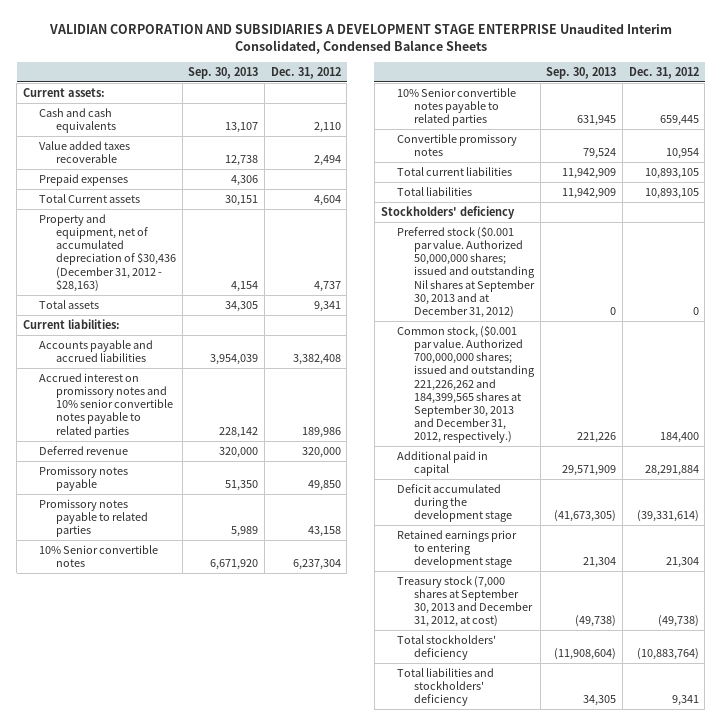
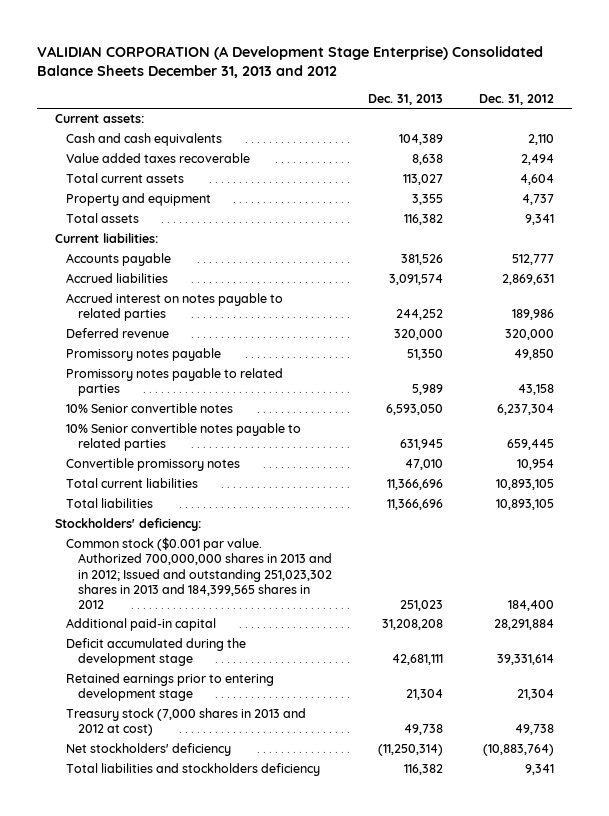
- VALIDIAN CORPORATION AND SUBSIDIARIES A DEVELOPMENT STAGE ENTERPRISE Unaudited Interim Consolidated, Condensed Balance Sheets
+ VALIDIAN CORPORATION (A Development Stage Enterprise) Consolidated Balance Sheets December 31, 2013 and 2012
- | Sep. 30, 2013 | Dec. 31, 2012
+ | Dec. 31, 2013 | Dec. 31, 2012
- Prepaid expenses | 4,306 |
- Total Current assets | 30,151 | 4,604
- Property and equipment, net of accumulated depreciation of $30,436 (December 31, 2012 - $28,163) | 4,154 | 4,737
+ Total current assets | 113,027 | 4,604
+ Property and equipment | 3,355 | 4,737
- Accounts payable and accrued liabilities | 3,954,039 | 3,382,408
- Accrued interest on promissory notes and 10% senior convertible notes payable to related parties | 228,142 | 189,986
+ Accounts payable | 381,526 | 512,777
+ Accrued liabilities | 3,091,574 | 2,869,631
+ Accrued interest on notes payable to related parties | 244,252 | 189,986
- Stockholders' deficiency
- Preferred stock ($0.001 par value. Authorized 50,000,000 shares; issued and outstanding Nil shares at September 30, 2013 and at December 31, 2012) | 0 | 0
- Common stock, ($0.001 par value. Authorized 700,000,000 shares; issued and outstanding 221,226,262 and 184,399,565 shares at September 30, 2013 and December 31, 2012, respectively.) | 221,226 | 184,400
- Additional paid in capital | 29,571,909 | 28,291,884
- Deficit accumulated during the development stage | (41,673,305) | (39,331,614)
+ Stockholders' deficiency:
+ Common stock ($0.001 par value. Authorized 700,000,000 shares in 2013 and in 2012; Issued and outstanding 251,023,302 shares in 2013 and 184,399,565 shares in 2012 | 251,023 | 184,400
+ Additional paid-in capital | 31,208,208 | 28,291,884
+ Deficit accumulated during the development stage | 42,681,111 | 39,331,614
- Treasury stock (7,000 shares at September 30, 2013 and December 31, 2012, at cost) | (49,738) | (49,738)
- Total stockholders' deficiency | (11,908,604) | (10,883,764)
- Total liabilities and stockholders' deficiency | 34,305 | 9,341
+ Treasury stock (7,000 shares in 2013 and 2012 at cost) | 49,738 | 49,738
+ Net stockholders' deficiency | (11,250,314) | (10,883,764)
+ Total liabilities and stockholders deficiency | 116,382 | 9,341

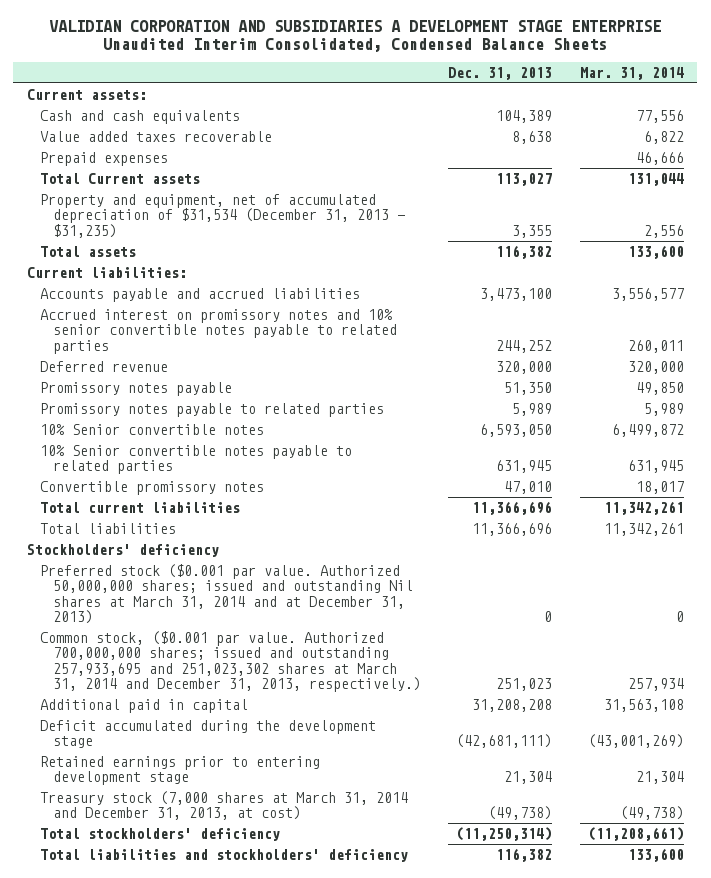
- VALIDIAN CORPORATION (A Development Stage Enterprise) Consolidated Balance Sheets December 31, 2013 and 2012
+ VALIDIAN CORPORATION AND SUBSIDIARIES A DEVELOPMENT STAGE ENTERPRISE Unaudited Interim Consolidated, Condensed Balance Sheets
- | Dec. 31, 2013 | Dec. 31, 2012
+ | Dec. 31, 2013 | Mar. 31, 2014
- Total current assets | 113,027 | 4,604
- Property and equipment | 3,355 | 4,737
+ Prepaid expenses | | 46,666
+ Total Current assets | 113,027 | 131,044
+ Property and equipment, net of accumulated depreciation of $31,534 (December 31, 2013 - $31,235) | 3,355 | 2,556
- Accounts payable | 381,526 | 512,777
- Accrued liabilities | 3,091,574 | 2,869,631
- Accrued interest on notes payable to related parties | 244,252 | 189,986
+ Accounts payable and accrued liabilities | 3,473,100 | 3,556,577
+ Accrued interest on promissory notes and 10% senior convertible notes payable to related parties | 244,252 | 260,011
- Stockholders' deficiency:
- Common stock ($0.001 par value. Authorized 700,000,000 shares in 2013 and in 2012; Issued and outstanding 251,023,302 shares in 2013 and 184,399,565 shares in 2012 | 251,023 | 184,400
- Additional paid-in capital | 31,208,208 | 28,291,884
- Deficit accumulated during the development stage | 42,681,111 | 39,331,614
+ Stockholders' deficiency
+ Preferred stock ($0.001 par value. Authorized 50,000,000 shares; issued and outstanding Nil shares at March 31, 2014 and at December 31, 2013) | 0 | 0
+ Common stock, ($0.001 par value. Authorized 700,000,000 shares; issued and outstanding 257,933,695 and 251,023,302 shares at March 31, 2014 and December 31, 2013, respectively.) | 251,023 | 257,934
+ Additional paid in capital | 31,208,208 | 31,563,108
+ Deficit accumulated during the development stage | (42,681,111) | (43,001,269)
- Treasury stock (7,000 shares in 2013 and 2012 at cost) | 49,738 | 49,738
- Net stockholders' deficiency | (11,250,314) | (10,883,764)
- Total liabilities and stockholders deficiency | 116,382 | 9,341
+ Treasury stock (7,000 shares at March 31, 2014 and December 31, 2013, at cost) | (49,738) | (49,738)
+ Total stockholders' deficiency | (11,250,314) | (11,208,661)
+ Total liabilities and stockholders' deficiency | 116,382 | 133,600

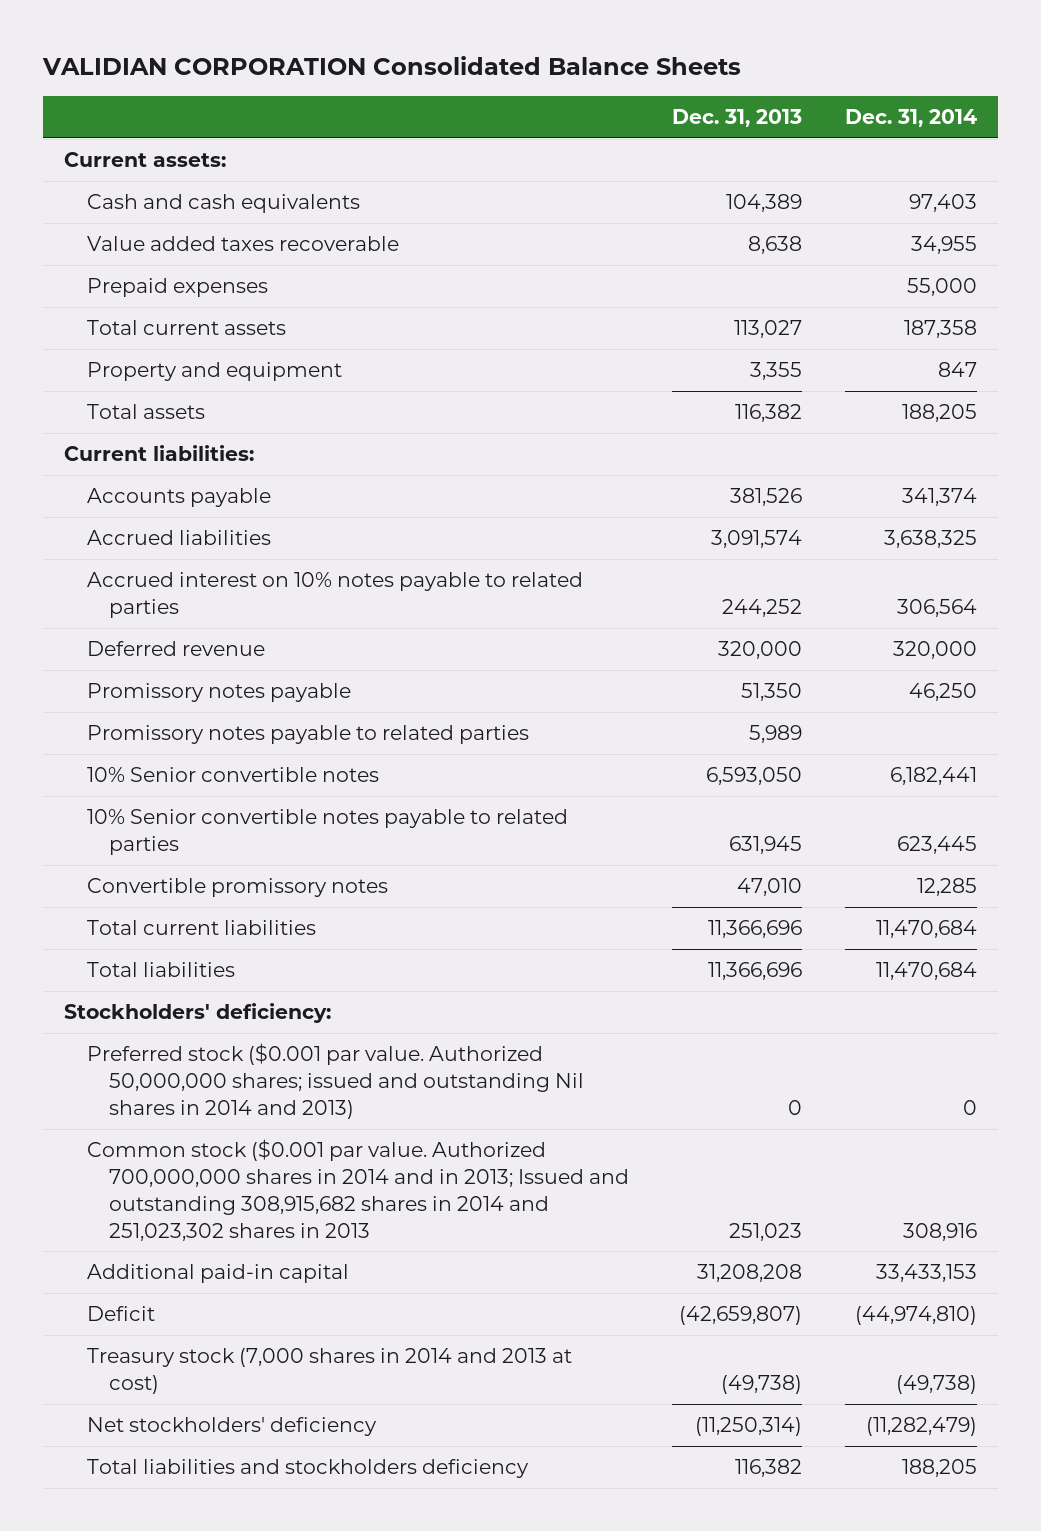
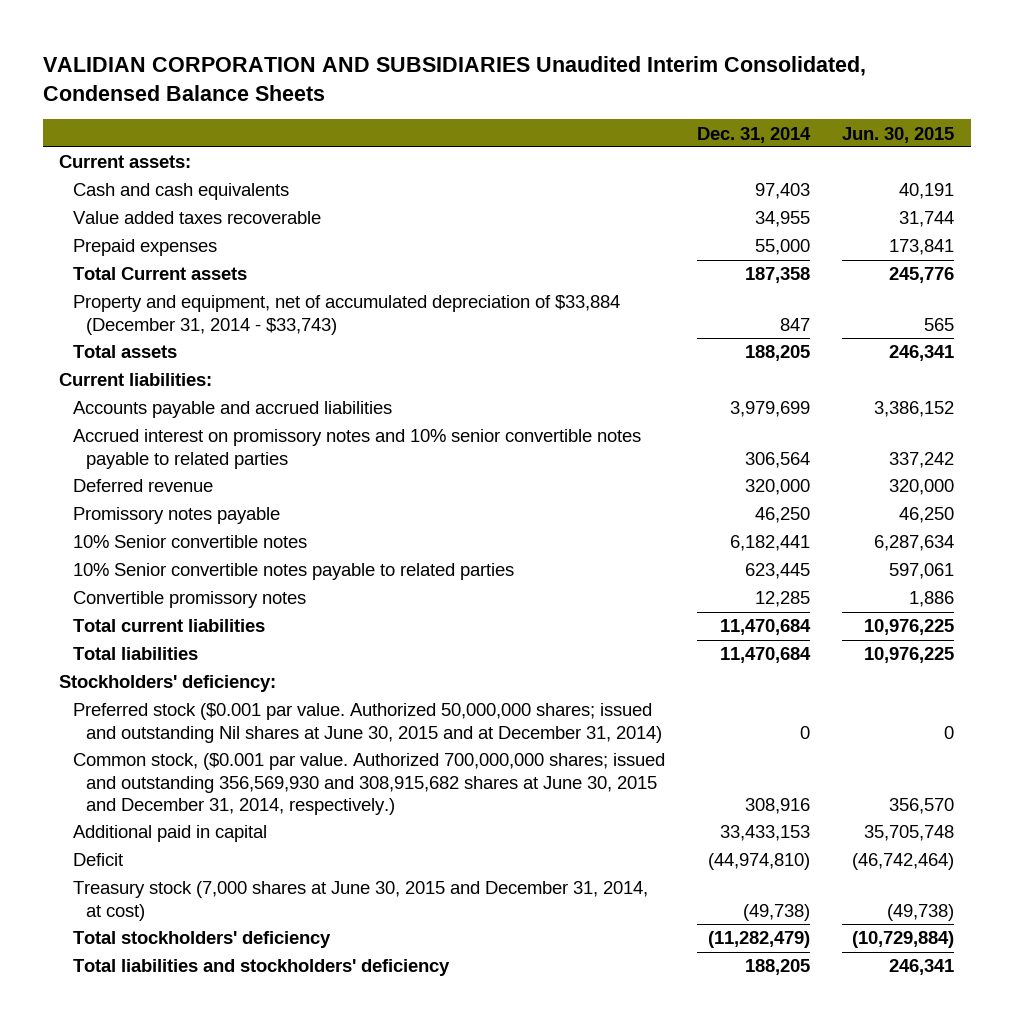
- VALIDIAN CORPORATION Consolidated Balance Sheets
+ VALIDIAN CORPORATION AND SUBSIDIARIES Unaudited Interim Consolidated, Condensed Balance Sheets
- | Dec. 31, 2013 | Dec. 31, 2014
+ | Dec. 31, 2014 | Jun. 30, 2015
- Total current assets | 113,027 | 187,358
- Property and equipment | 3,355 | 847
+ Total Current assets | 187,358 | 245,776
+ Property and equipment, net of accumulated depreciation of $33,884 (December 31, 2014 - $33,743) | 847 | 565
- Accounts payable | 381,526 | 341,374
- Accrued liabilities | 3,091,574 | 3,638,325
- Accrued interest on 10% notes payable to related parties | 244,252 | 306,564
+ Accounts payable and accrued liabilities | 3,979,699 | 3,386,152
+ Accrued interest on promissory notes and 10% senior convertible notes payable to related parties | 306,564 | 337,242
- Promissory notes payable to related parties | 5,989 |
- Preferred stock ($0.001 par value. Authorized 50,000,000 shares; issued and outstanding Nil shares in 2014 and 2013) | 0 | 0
- Common stock ($0.001 par value. Authorized 700,000,000 shares in 2014 and in 2013; Issued and outstanding 308,915,682 shares in 2014 and 251,023,302 shares in 2013 | 251,023 | 308,916
- Additional paid-in capital | 31,208,208 | 33,433,153
+ Preferred stock ($0.001 par value. Authorized 50,000,000 shares; issued and outstanding Nil shares at June 30, 2015 and at December 31, 2014) | 0 | 0
+ Common stock, ($0.001 par value. Authorized 700,000,000 shares; issued and outstanding 356,569,930 and 308,915,682 shares at June 30, 2015 and December 31, 2014, respectively.) | 308,916 | 356,570
+ Additional paid in capital | 33,433,153 | 35,705,748
- Treasury stock (7,000 shares in 2014 and 2013 at cost) | (49,738) | (49,738)
- Net stockholders' deficiency | (11,250,314) | (11,282,479)
- Total liabilities and stockholders deficiency | 116,382 | 188,205
+ Treasury stock (7,000 shares at June 30, 2015 and December 31, 2014, at cost) | (49,738) | (49,738)
+ Total stockholders' deficiency | (11,282,479) | (10,729,884)
+ Total liabilities and stockholders' deficiency | 188,205 | 246,341

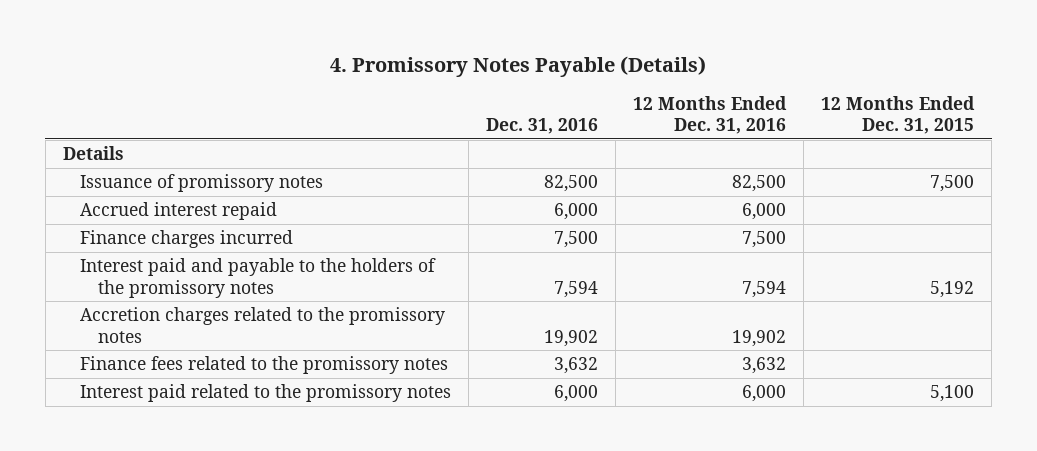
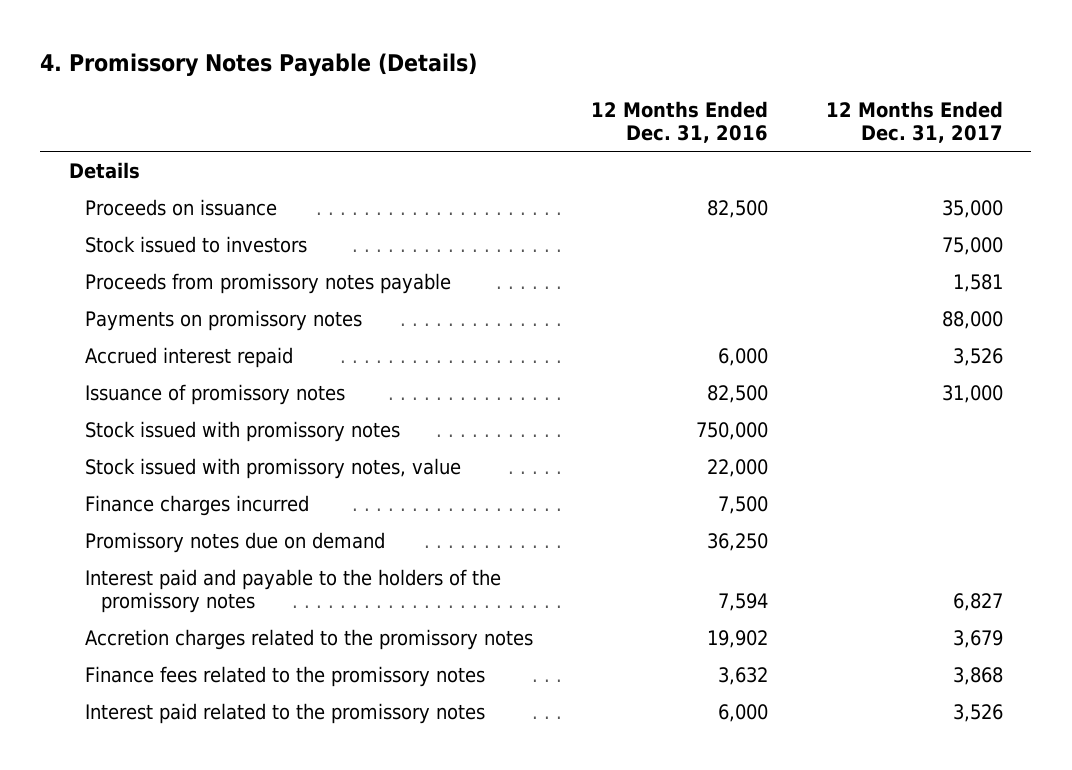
- | Dec. 31, 2016 | 12 Months Ended Dec. 31, 2016 | 12 Months Ended Dec. 31, 2015
+ | 12 Months Ended Dec. 31, 2016 | 12 Months Ended Dec. 31, 2017
+ Proceeds on issuance | 82,500 | 35,000
+ Stock issued to investors | | 75,000
+ Proceeds from promissory notes payable | | 1,581
+ Payments on promissory notes | | 88,000
moved down: Issuance of promissory notes | 82,500 | 31,000
+ Stock issued with promissory notes | 750,000 |
+ Stock issued with promissory notes, value | 22,000 |
+ Promissory notes due on demand | 36,250 |

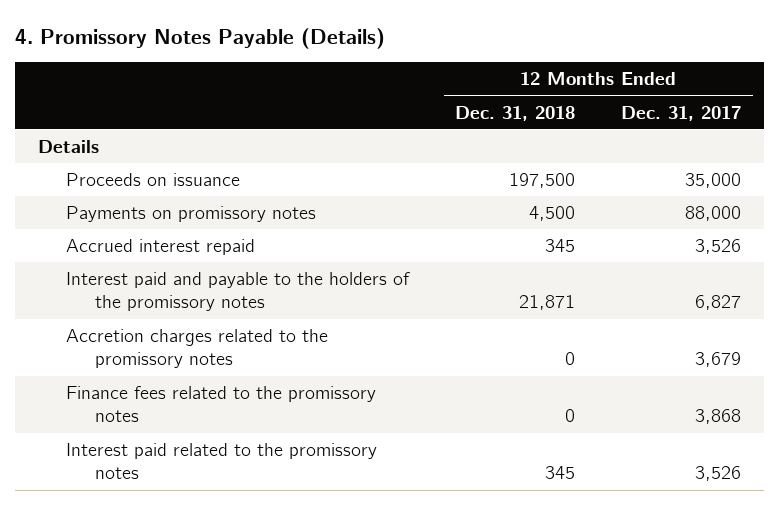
- | 12 Months Ended Dec. 31, 2016 | 12 Months Ended Dec. 31, 2017
+ | 12 Months Ended Dec. 31, 2018 | 12 Months Ended Dec. 31, 2017
- Stock issued to investors | | 75,000
- Proceeds from promissory notes payable | | 1,581
- Issuance of promissory notes | 82,500 | 31,000
- Stock issued with promissory notes | 750,000 |
- Stock issued with promissory notes, value | 22,000 |
- Finance charges incurred | 7,500 |
- Promissory notes due on demand | 36,250 |

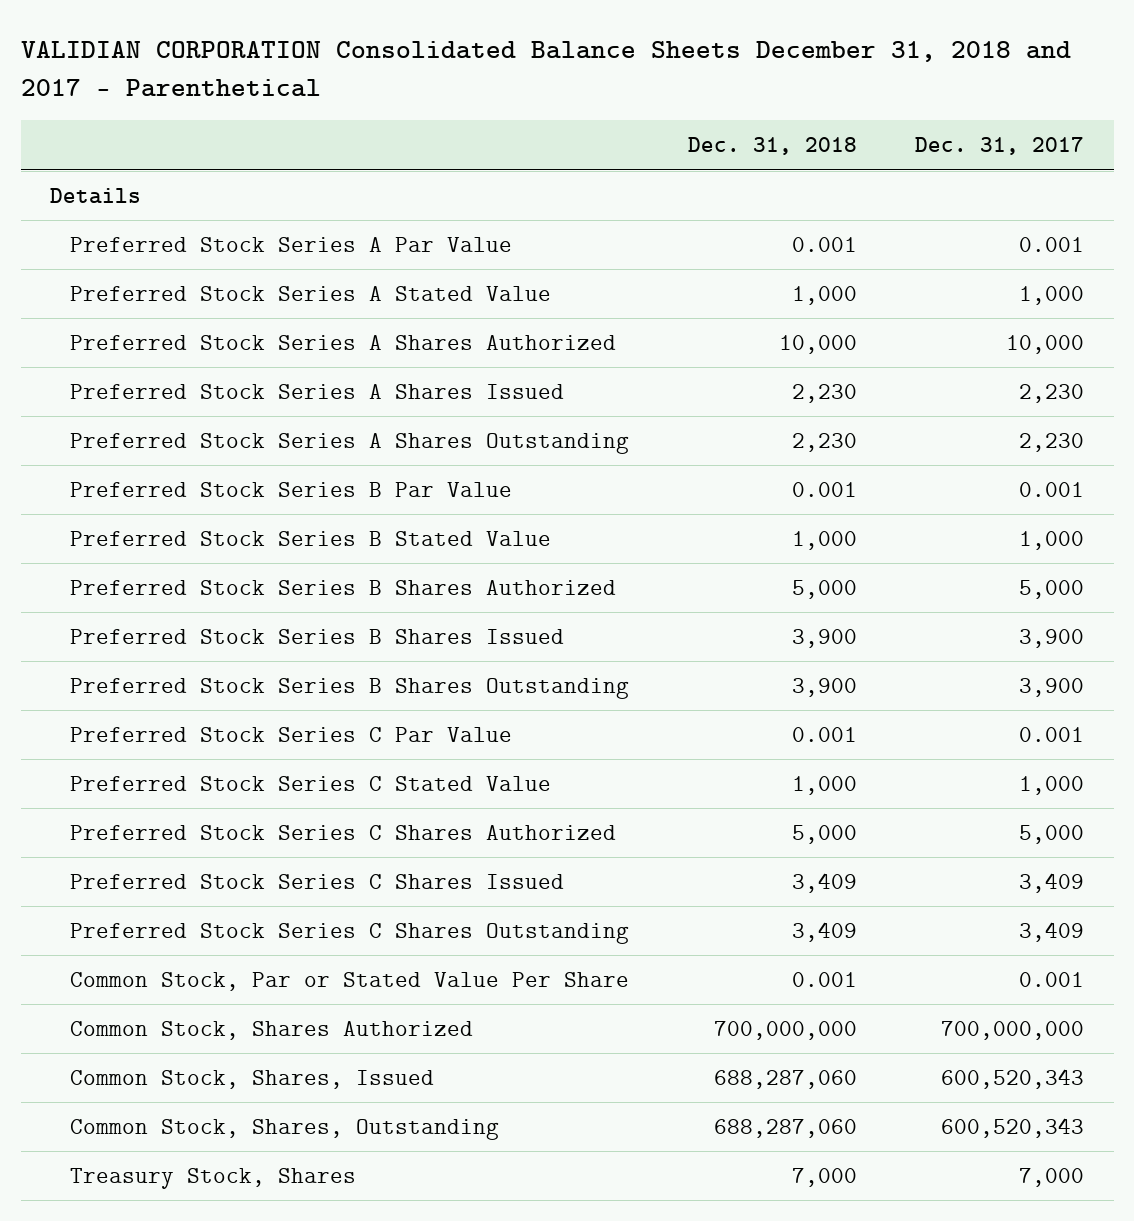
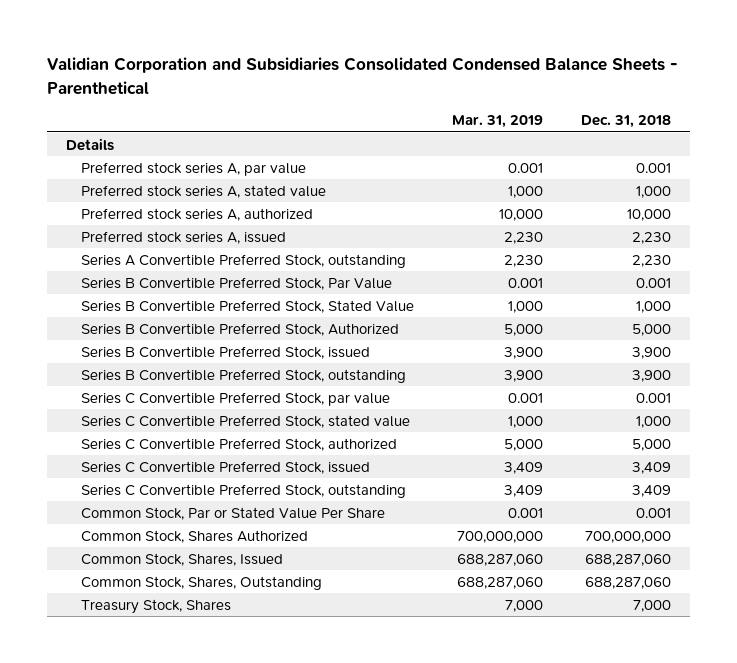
- VALIDIAN CORPORATION Consolidated Balance Sheets December 31, 2018 and 2017 - Parenthetical
+ Validian Corporation and Subsidiaries Consolidated Condensed Balance Sheets - Parenthetical
- | Dec. 31, 2018 | Dec. 31, 2017
+ | Mar. 31, 2019 | Dec. 31, 2018
- Preferred Stock Series A Par Value | 0.001 | 0.001
- Preferred Stock Series A Stated Value | 1,000 | 1,000
- Preferred Stock Series A Shares Authorized | 10,000 | 10,000
- Preferred Stock Series A Shares Issued | 2,230 | 2,230
- Preferred Stock Series A Shares Outstanding | 2,230 | 2,230
- Preferred Stock Series B Par Value | 0.001 | 0.001
- Preferred Stock Series B Stated Value | 1,000 | 1,000
- Preferred Stock Series B Shares Authorized | 5,000 | 5,000
- Preferred Stock Series B Shares Issued | 3,900 | 3,900
- Preferred Stock Series B Shares Outstanding | 3,900 | 3,900
- Preferred Stock Series C Par Value | 0.001 | 0.001
- Preferred Stock Series C Stated Value | 1,000 | 1,000
- Preferred Stock Series C Shares Authorized | 5,000 | 5,000
- Preferred Stock Series C Shares Issued | 3,409 | 3,409
- Preferred Stock Series C Shares Outstanding | 3,409 | 3,409
+ Preferred stock series A, par value | 0.001 | 0.001
+ Preferred stock series A, stated value | 1,000 | 1,000
+ Preferred stock series A, authorized | 10,000 | 10,000
+ Preferred stock series A, issued | 2,230 | 2,230
+ Series A Convertible Preferred Stock, outstanding | 2,230 | 2,230
+ Series B Convertible Preferred Stock, Par Value | 0.001 | 0.001
+ Series B Convertible Preferred Stock, Stated Value | 1,000 | 1,000
+ Series B Convertible Preferred Stock, Authorized | 5,000 | 5,000
+ Series B Convertible Preferred Stock, issued | 3,900 | 3,900
+ Series B Convertible Preferred Stock, outstanding | 3,900 | 3,900
+ Series C Convertible Preferred Stock, par value | 0.001 | 0.001
+ Series C Convertible Preferred Stock, stated value | 1,000 | 1,000
+ Series C Convertible Preferred Stock, authorized | 5,000 | 5,000
+ Series C Convertible Preferred Stock, issued | 3,409 | 3,409
+ Series C Convertible Preferred Stock, outstanding | 3,409 | 3,409

